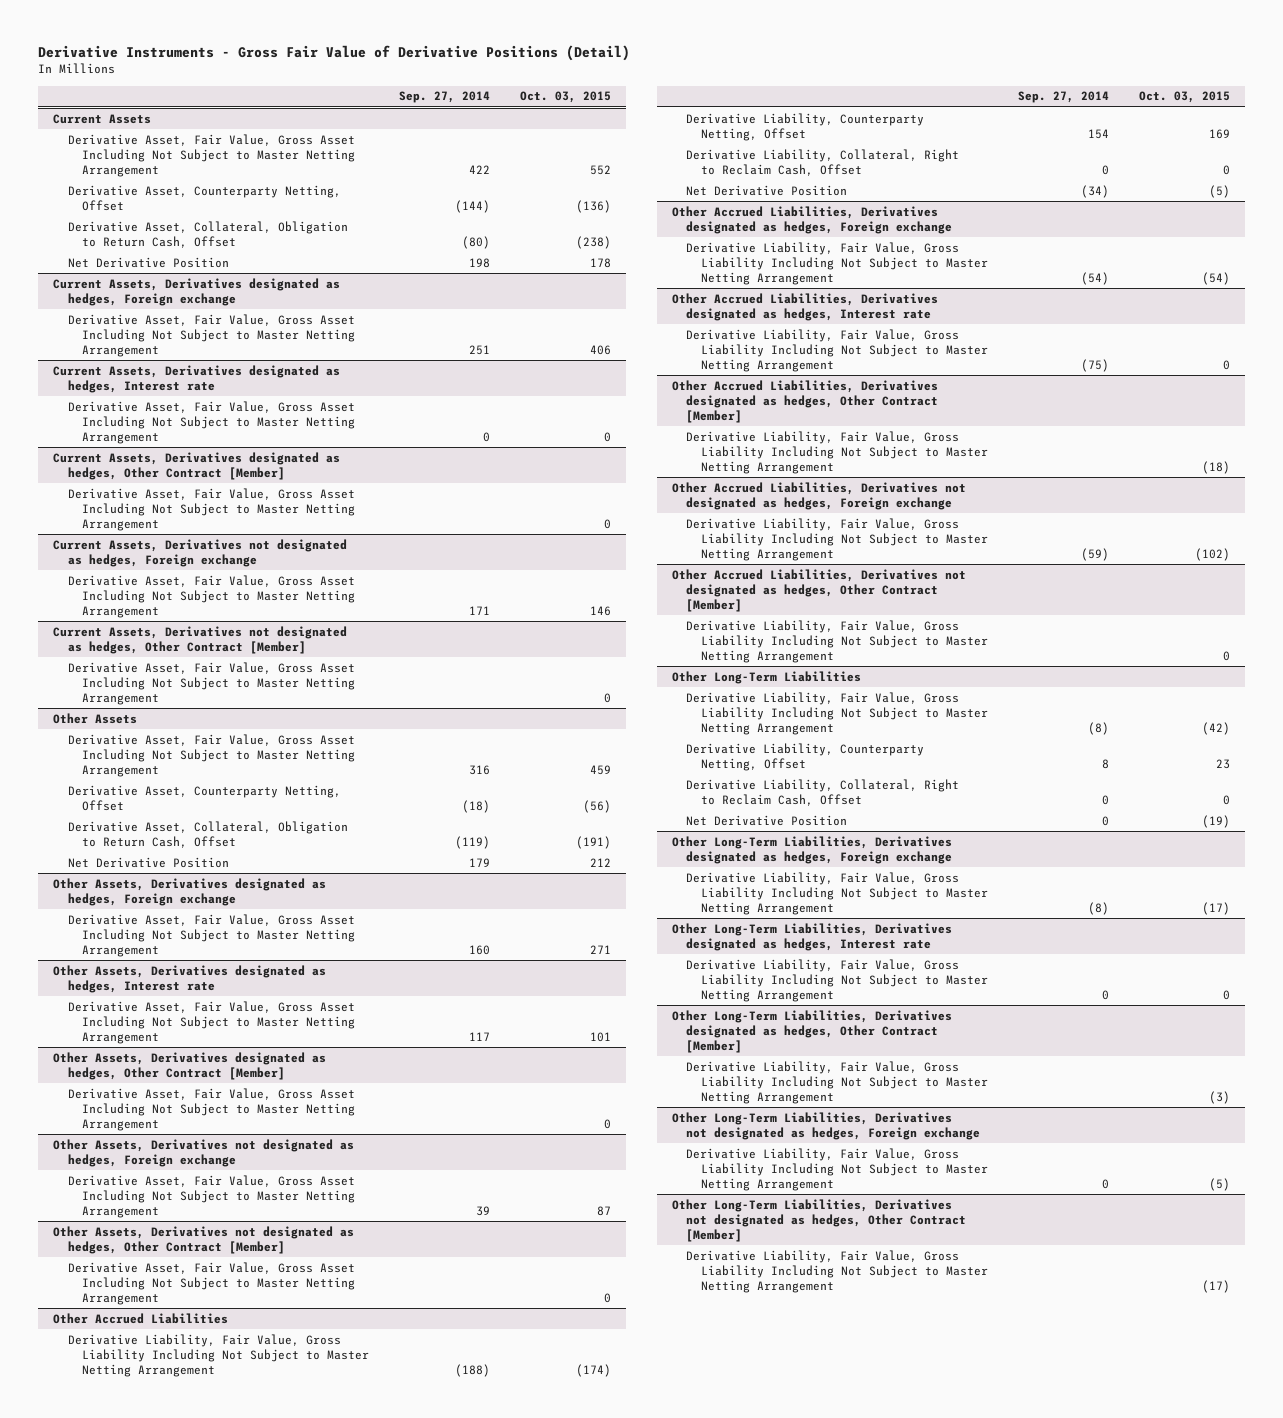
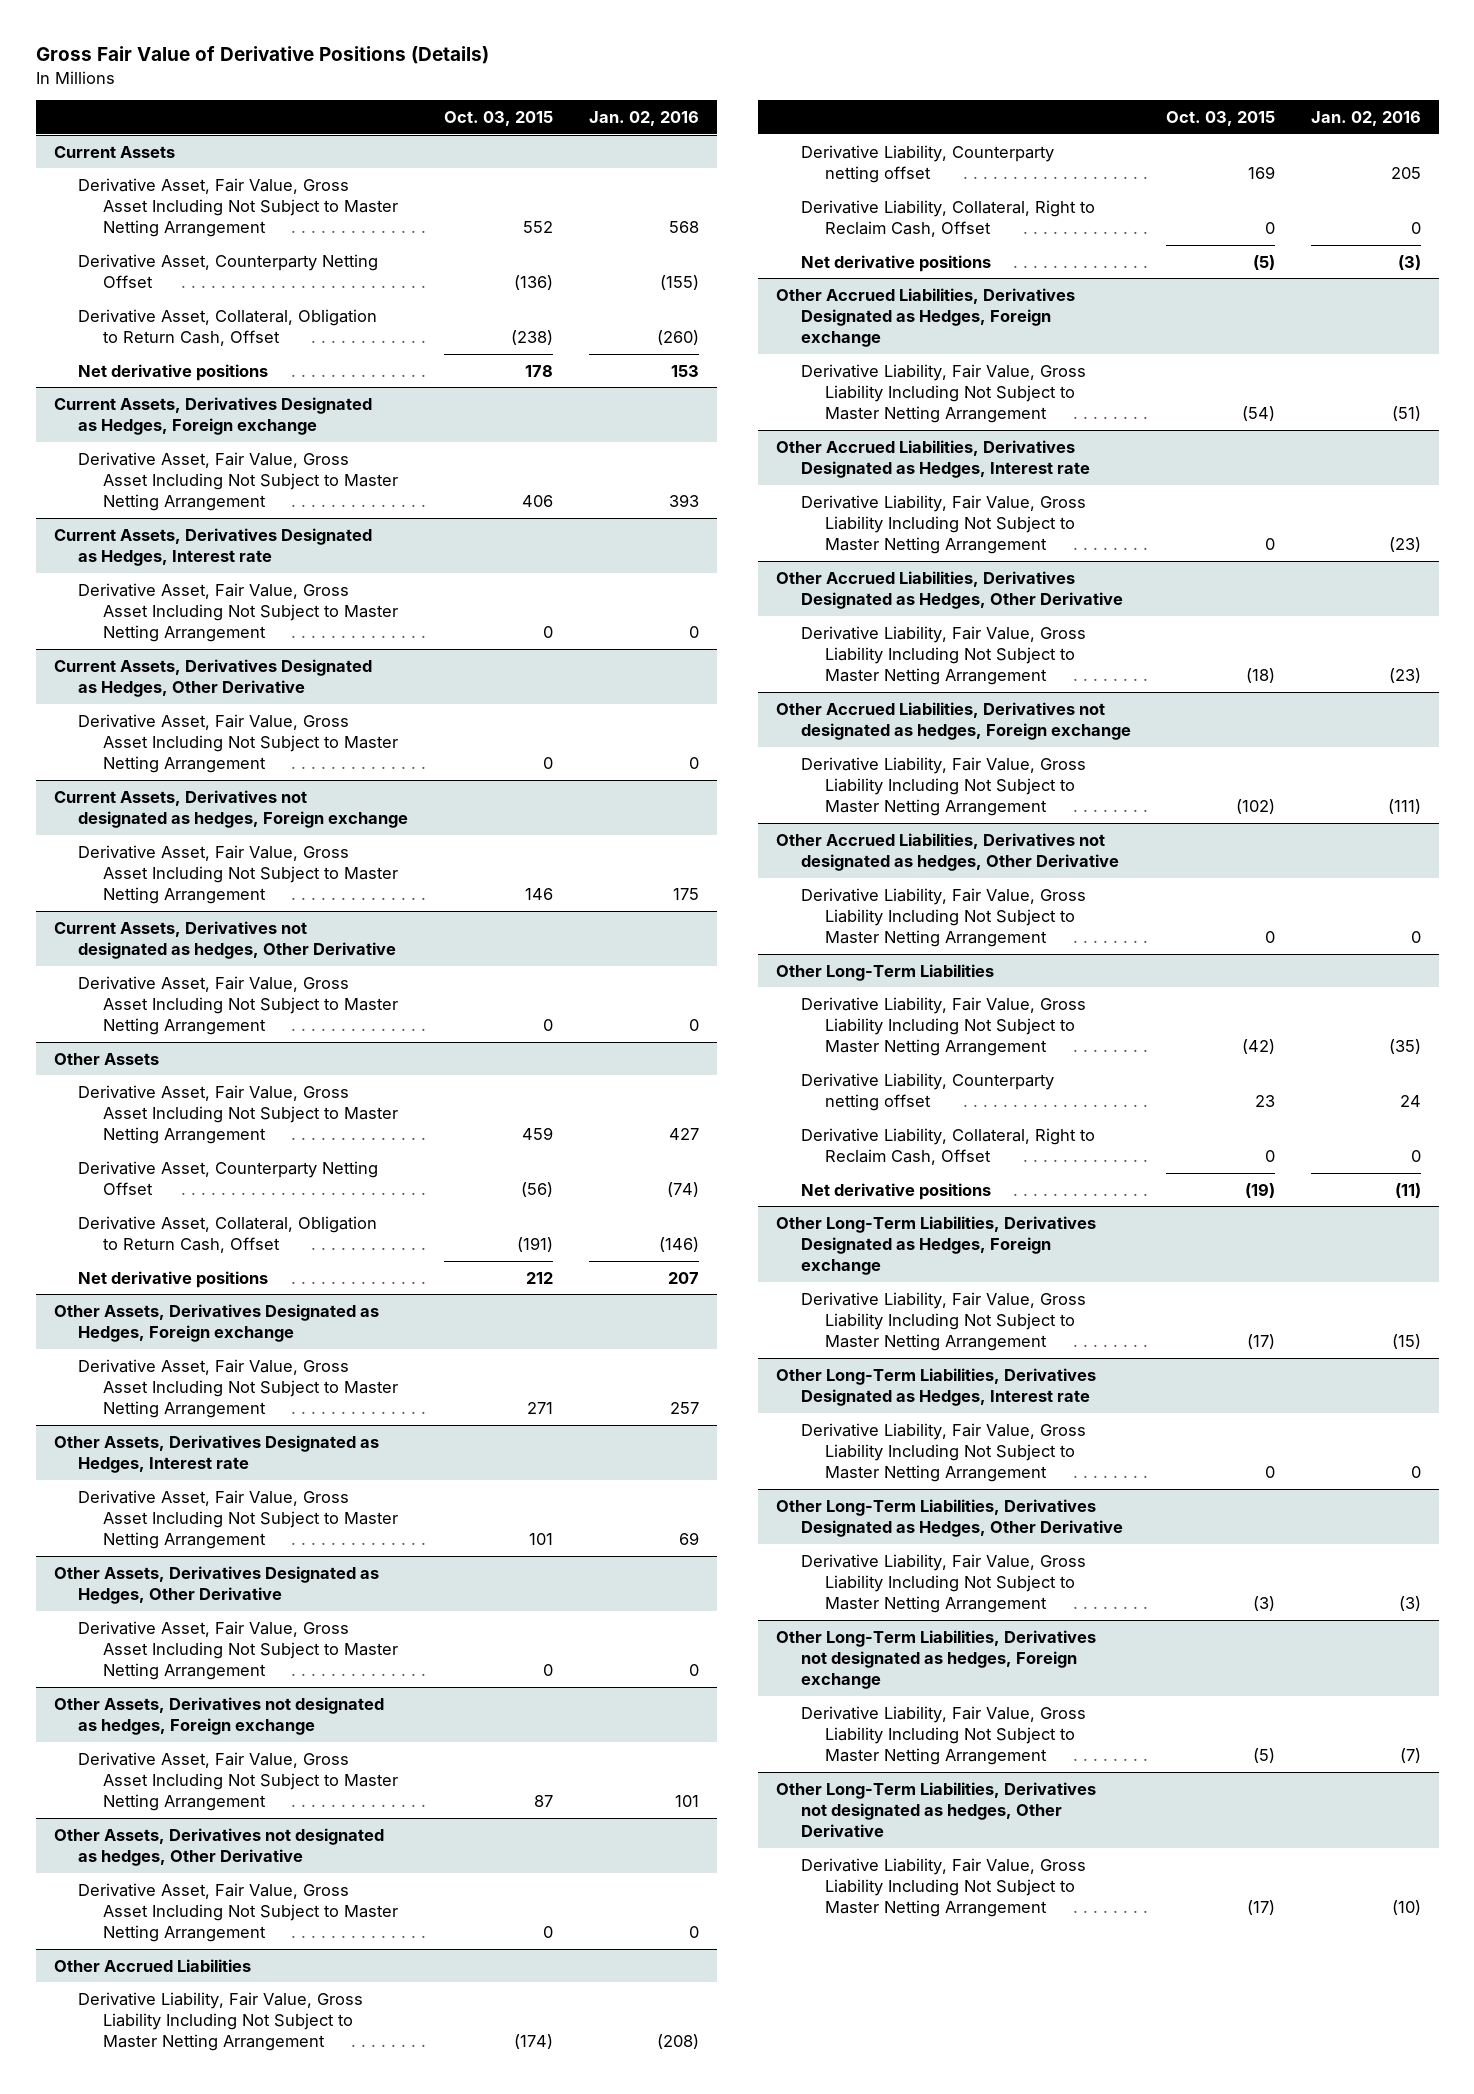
- Derivative Instruments - Gross Fair Value of Derivative Positions (Detail)
+ Gross Fair Value of Derivative Positions (Details)
- | Sep. 27, 2014 | Oct. 03, 2015
+ | Oct. 03, 2015 | Jan. 02, 2016
@ Current Assets
- Derivative Asset, Counterparty Netting, Offset | (144) | (136)
+ Derivative Asset, Counterparty Netting Offset | (136) | (155)
- Net Derivative Position | 198 | 178
- Current Assets, Derivatives designated as hedges, Foreign exchange
@ Current Assets
+ Net derivative positions | 178 | 153
+ Current Assets, Derivatives Designated as Hedges, Foreign exchange
- Current Assets, Derivatives designated as hedges, Interest rate
+ Current Assets, Derivatives Designated as Hedges, Interest rate
- Current Assets, Derivatives designated as hedges, Other Contract [Member]
+ Current Assets, Derivatives Designated as Hedges, Other Derivative
- Current Assets, Derivatives not designated as hedges, Other Contract [Member]
+ Current Assets, Derivatives not designated as hedges, Other Derivative
@ Other Assets
- Derivative Asset, Counterparty Netting, Offset | (18) | (56)
+ Derivative Asset, Counterparty Netting Offset | (56) | (74)
- Net Derivative Position | 179 | 212
- Other Assets, Derivatives designated as hedges, Foreign exchange
@ Other Assets
+ Net derivative positions | 212 | 207
+ Other Assets, Derivatives Designated as Hedges, Foreign exchange
- Other Assets, Derivatives designated as hedges, Interest rate
+ Other Assets, Derivatives Designated as Hedges, Interest rate
- Other Assets, Derivatives designated as hedges, Other Contract [Member]
+ Other Assets, Derivatives Designated as Hedges, Other Derivative
- Other Assets, Derivatives not designated as hedges, Other Contract [Member]
+ Other Assets, Derivatives not designated as hedges, Other Derivative
@ Other Accrued Liabilities
- Derivative Liability, Counterparty Netting, Offset | 154 | 169
+ Derivative Liability, Counterparty netting offset | 169 | 205
- Net Derivative Position | (34) | (5)
- Other Accrued Liabilities, Derivatives designated as hedges, Foreign exchange
@ Other Accrued Liabilities
+ Net derivative positions | (5) | (3)
+ Other Accrued Liabilities, Derivatives Designated as Hedges, Foreign exchange
- Other Accrued Liabilities, Derivatives designated as hedges, Interest rate
+ Other Accrued Liabilities, Derivatives Designated as Hedges, Interest rate
- Other Accrued Liabilities, Derivatives designated as hedges, Other Contract [Member]
+ Other Accrued Liabilities, Derivatives Designated as Hedges, Other Derivative
- Other Accrued Liabilities, Derivatives not designated as hedges, Other Contract [Member]
+ Other Accrued Liabilities, Derivatives not designated as hedges, Other Derivative
@ Other Long-Term Liabilities
- Derivative Liability, Counterparty Netting, Offset | 8 | 23
+ Derivative Liability, Counterparty netting offset | 23 | 24
- Net Derivative Position | 0 | (19)
- Other Long-Term Liabilities, Derivatives designated as hedges, Foreign exchange
@ Other Long-Term Liabilities
+ Net derivative positions | (19) | (11)
+ Other Long-Term Liabilities, Derivatives Designated as Hedges, Foreign exchange
- Other Long-Term Liabilities, Derivatives designated as hedges, Interest rate
+ Other Long-Term Liabilities, Derivatives Designated as Hedges, Interest rate
- Other Long-Term Liabilities, Derivatives designated as hedges, Other Contract [Member]
+ Other Long-Term Liabilities, Derivatives Designated as Hedges, Other Derivative
- Other Long-Term Liabilities, Derivatives not designated as hedges, Other Contract [Member]
+ Other Long-Term Liabilities, Derivatives not designated as hedges, Other Derivative

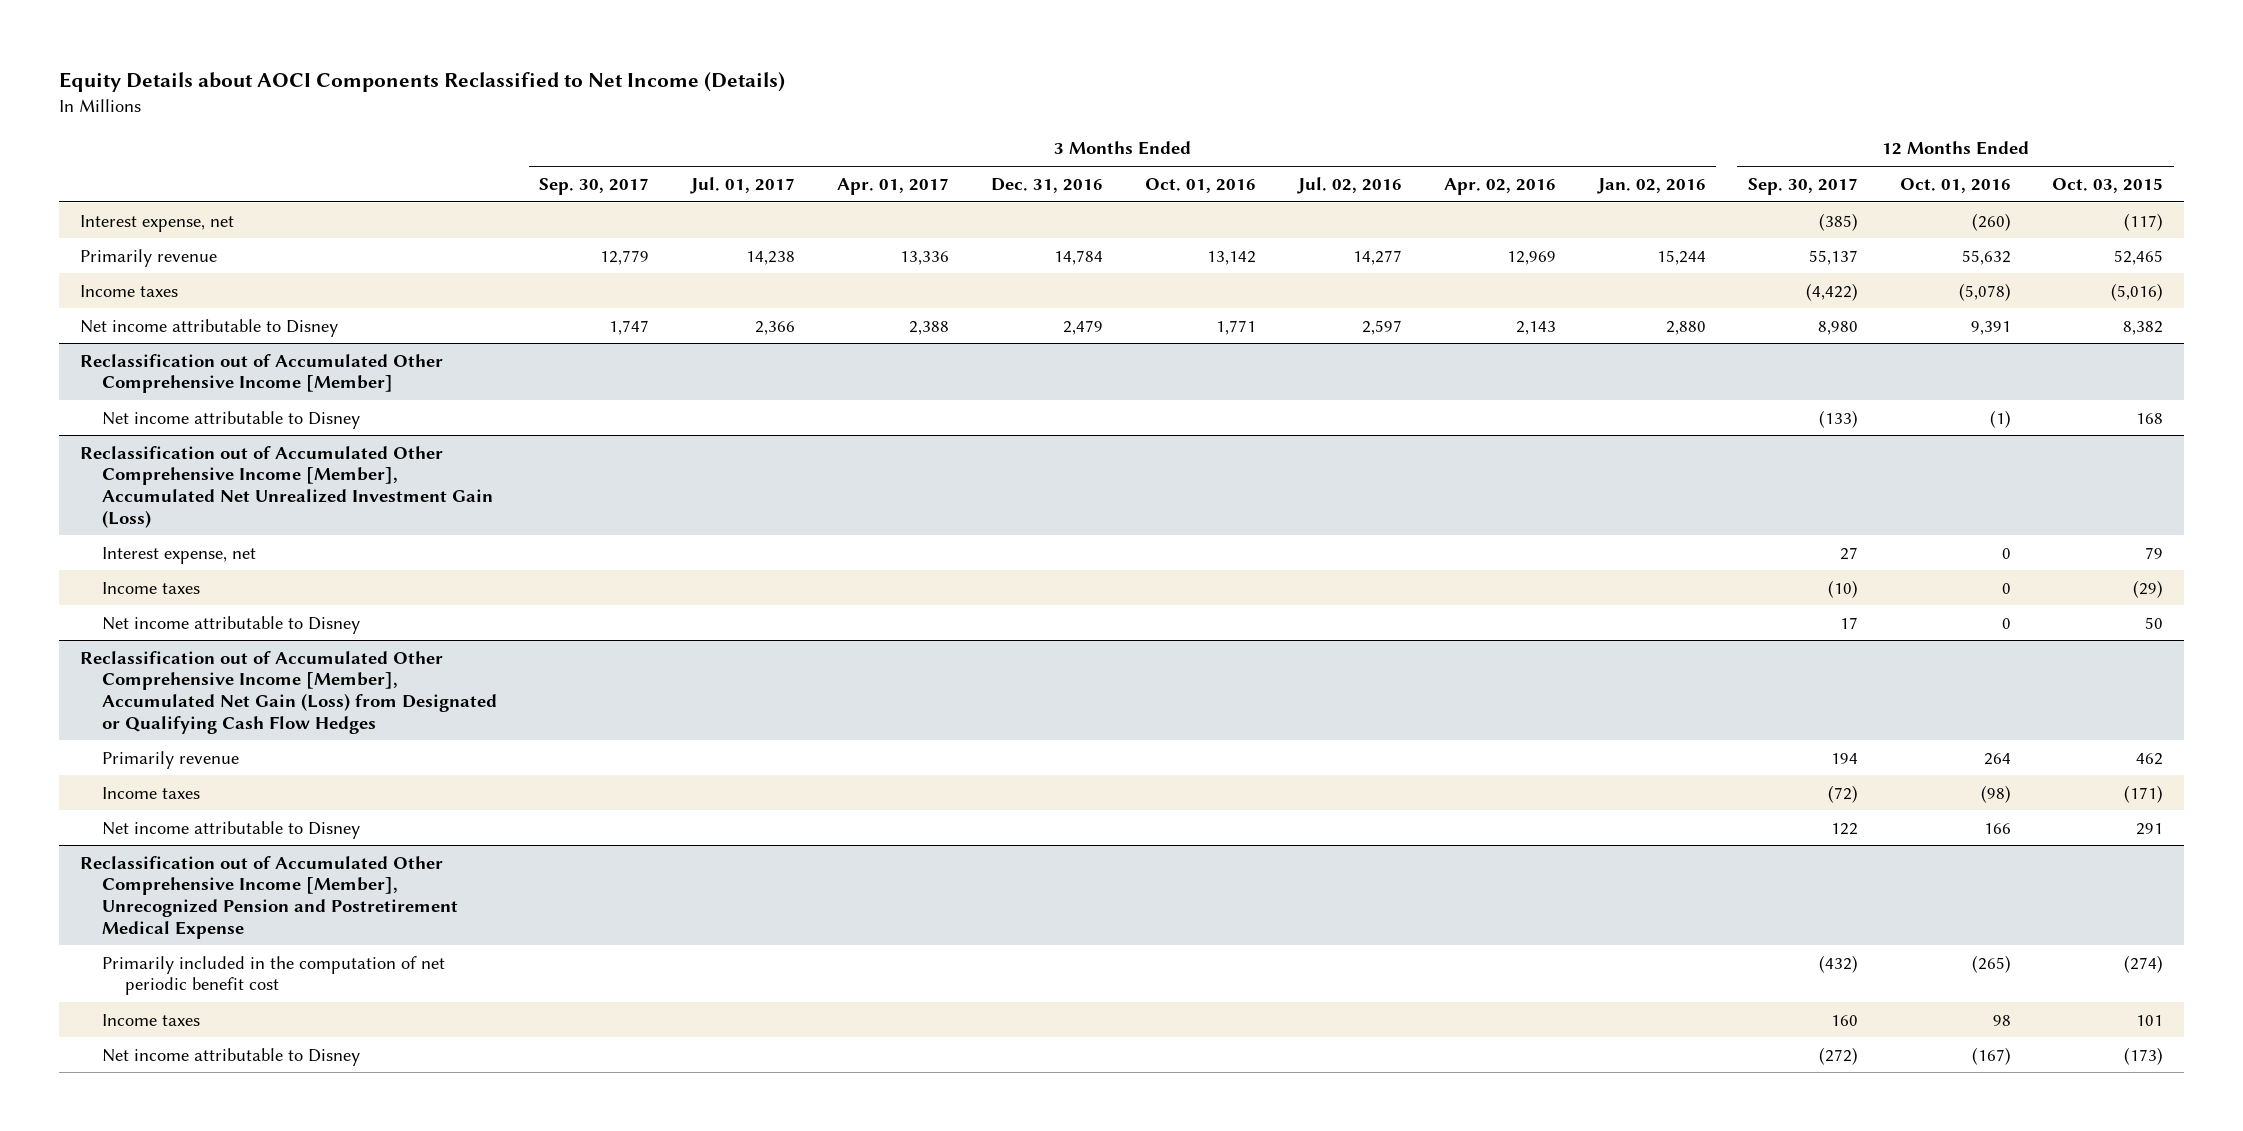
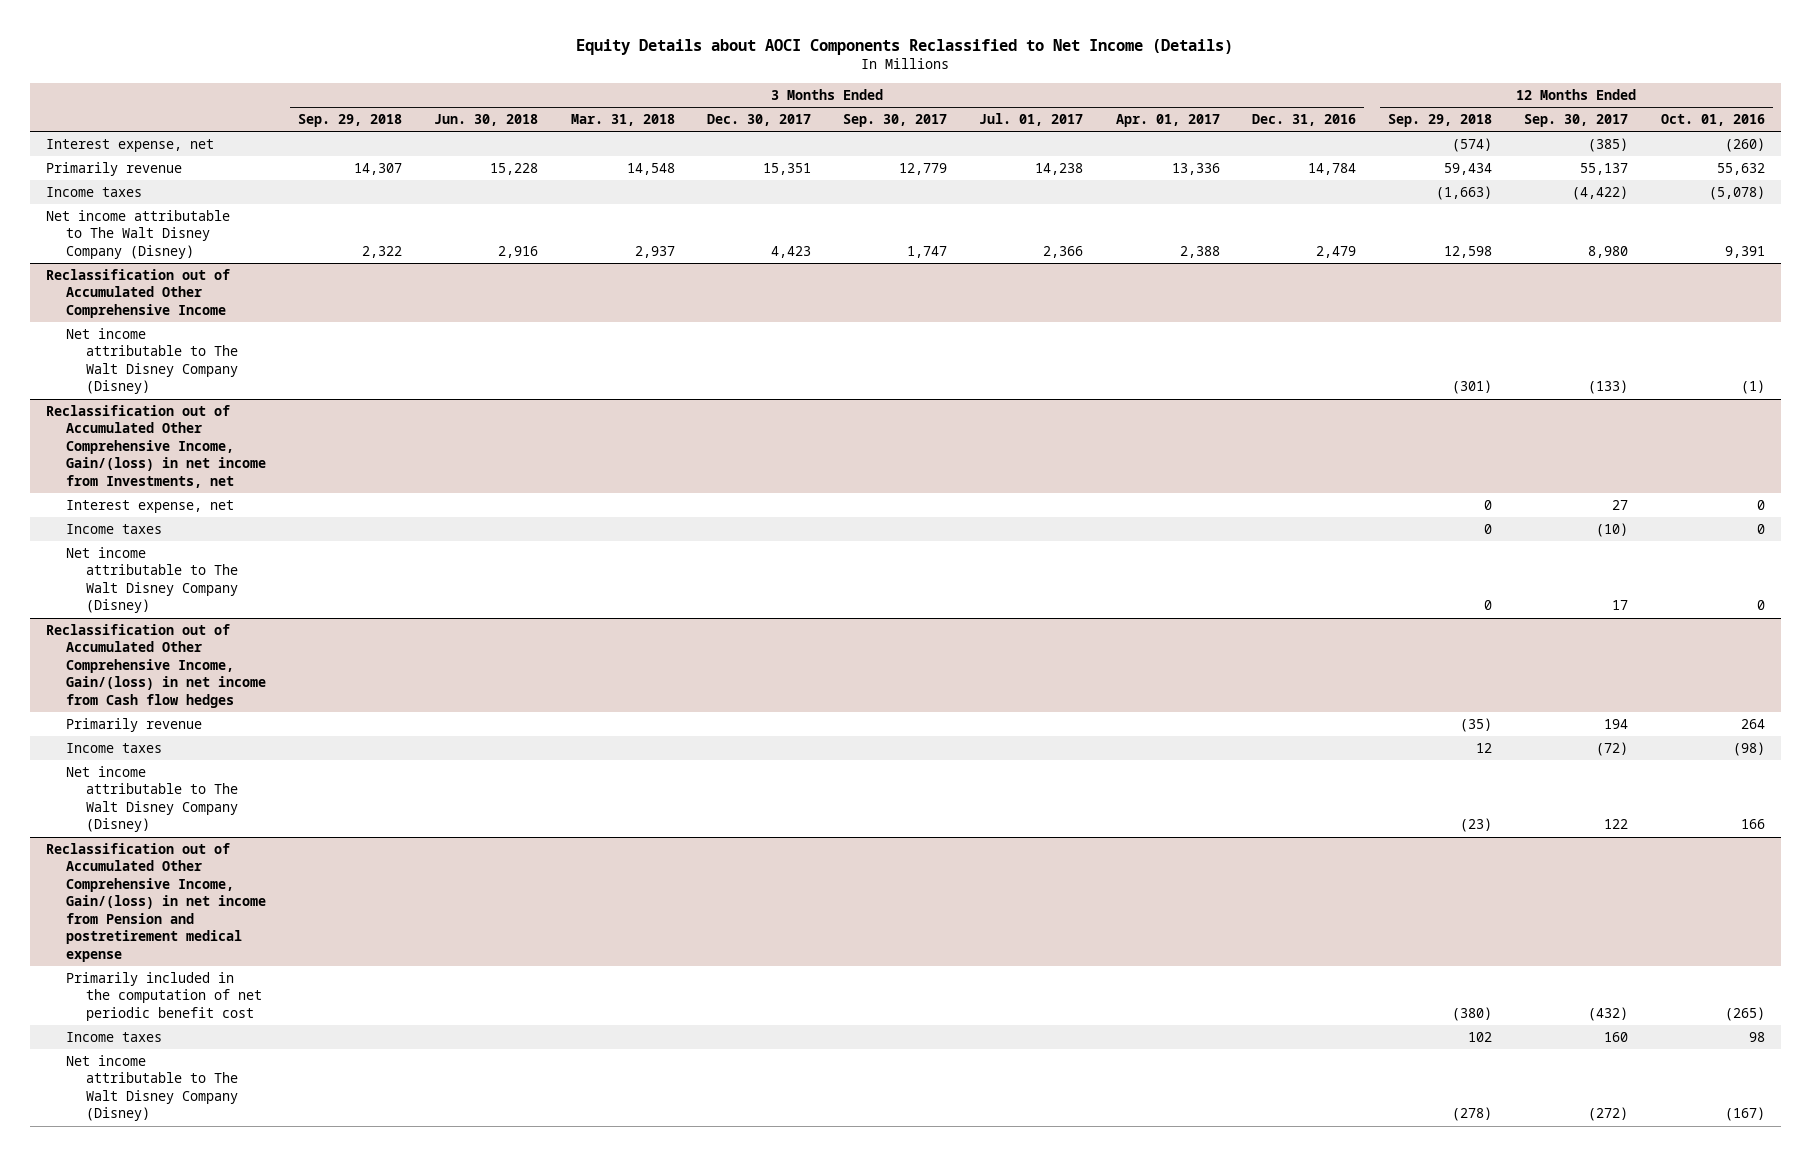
- | 3 Months Ended Sep. 30, 2017 | 3 Months Ended Jul. 01, 2017 | 3 Months Ended Apr. 01, 2017 | 3 Months Ended Dec. 31, 2016 | 3 Months Ended Oct. 01, 2016 | 3 Months Ended Jul. 02, 2016 | 3 Months Ended Apr. 02, 2016 | 3 Months Ended Jan. 02, 2016 | 12 Months Ended Sep. 30, 2017 | 12 Months Ended Oct. 01, 2016 | 12 Months Ended Oct. 03, 2015
+ | 3 Months Ended Sep. 29, 2018 | 3 Months Ended Jun. 30, 2018 | 3 Months Ended Mar. 31, 2018 | 3 Months Ended Dec. 30, 2017 | 3 Months Ended Sep. 30, 2017 | 3 Months Ended Jul. 01, 2017 | 3 Months Ended Apr. 01, 2017 | 3 Months Ended Dec. 31, 2016 | 12 Months Ended Sep. 29, 2018 | 12 Months Ended Sep. 30, 2017 | 12 Months Ended Oct. 01, 2016
- Net income attributable to Disney | 1,747 | 2,366 | 2,388 | 2,479 | 1,771 | 2,597 | 2,143 | 2,880 | 8,980 | 9,391 | 8,382
- Reclassification out of Accumulated Other Comprehensive Income [Member]
- Net income attributable to Disney | | | | | | | | | (133) | (1) | 168
- Reclassification out of Accumulated Other Comprehensive Income [Member], Accumulated Net Unrealized Investment Gain (Loss)
+ Net income attributable to The Walt Disney Company (Disney) | 2,322 | 2,916 | 2,937 | 4,423 | 1,747 | 2,366 | 2,388 | 2,479 | 12,598 | 8,980 | 9,391
+ Reclassification out of Accumulated Other Comprehensive Income
+ Net income attributable to The Walt Disney Company (Disney) | | | | | | | | | (301) | (133) | (1)
+ Reclassification out of Accumulated Other Comprehensive Income, Gain/(loss) in net income from Investments, net
- Net income attributable to Disney | | | | | | | | | 17 | 0 | 50
- Reclassification out of Accumulated Other Comprehensive Income [Member], Accumulated Net Gain (Loss) from Designated or Qualifying Cash Flow Hedges
+ Net income attributable to The Walt Disney Company (Disney) | | | | | | | | | 0 | 17 | 0
+ Reclassification out of Accumulated Other Comprehensive Income, Gain/(loss) in net income from Cash flow hedges
- Net income attributable to Disney | | | | | | | | | 122 | 166 | 291
- Reclassification out of Accumulated Other Comprehensive Income [Member], Unrecognized Pension and Postretirement Medical Expense
+ Net income attributable to The Walt Disney Company (Disney) | | | | | | | | | (23) | 122 | 166
+ Reclassification out of Accumulated Other Comprehensive Income, Gain/(loss) in net income from Pension and postretirement medical expense
- Net income attributable to Disney | | | | | | | | | (272) | (167) | (173)
+ Net income attributable to The Walt Disney Company (Disney) | | | | | | | | | (278) | (272) | (167)

